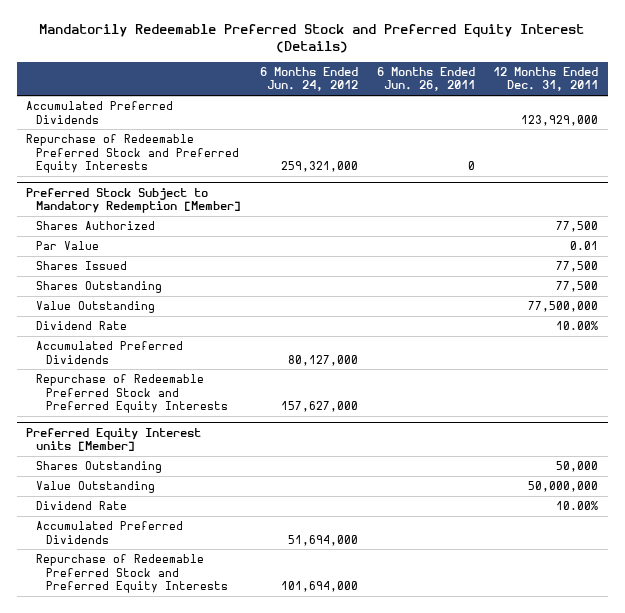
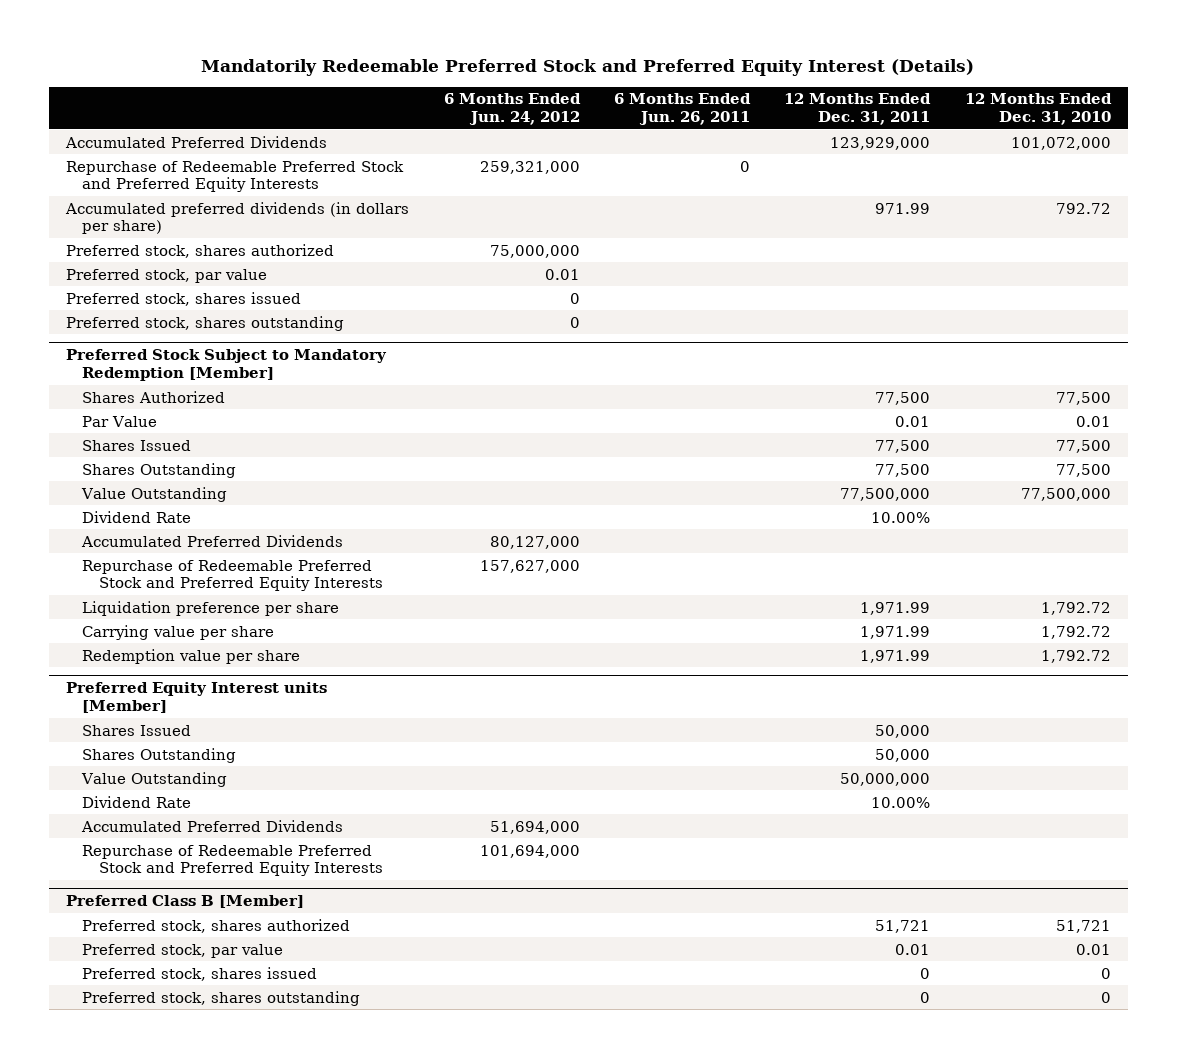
- | 6 Months Ended Jun. 24, 2012 | 6 Months Ended Jun. 26, 2011 | 12 Months Ended Dec. 31, 2011
+ | 6 Months Ended Jun. 24, 2012 | 6 Months Ended Jun. 26, 2011 | 12 Months Ended Dec. 31, 2011 | 12 Months Ended Dec. 31, 2010
+ Accumulated preferred dividends (in dollars per share) | | | 971.99 | 792.72
+ Preferred stock, shares authorized | 75,000,000 | | |
+ Preferred stock, par value | 0.01 | | |
+ Preferred stock, shares issued | 0 | | |
+ Preferred stock, shares outstanding | 0 | | |
@ Preferred Stock Subject to Mandatory Redemption [Member]
+ Liquidation preference per share | | | 1,971.99 | 1,792.72
+ Carrying value per share | | | 1,971.99 | 1,792.72
+ Redemption value per share | | | 1,971.99 | 1,792.72
@ Preferred Equity Interest units [Member]
+ Shares Issued | | | 50,000 |
+ Preferred Class B [Member]
+ Preferred stock, shares authorized | | | 51,721 | 51,721
+ Preferred stock, par value | | | 0.01 | 0.01
+ Preferred stock, shares issued | | | 0 | 0
+ Preferred stock, shares outstanding | | | 0 | 0

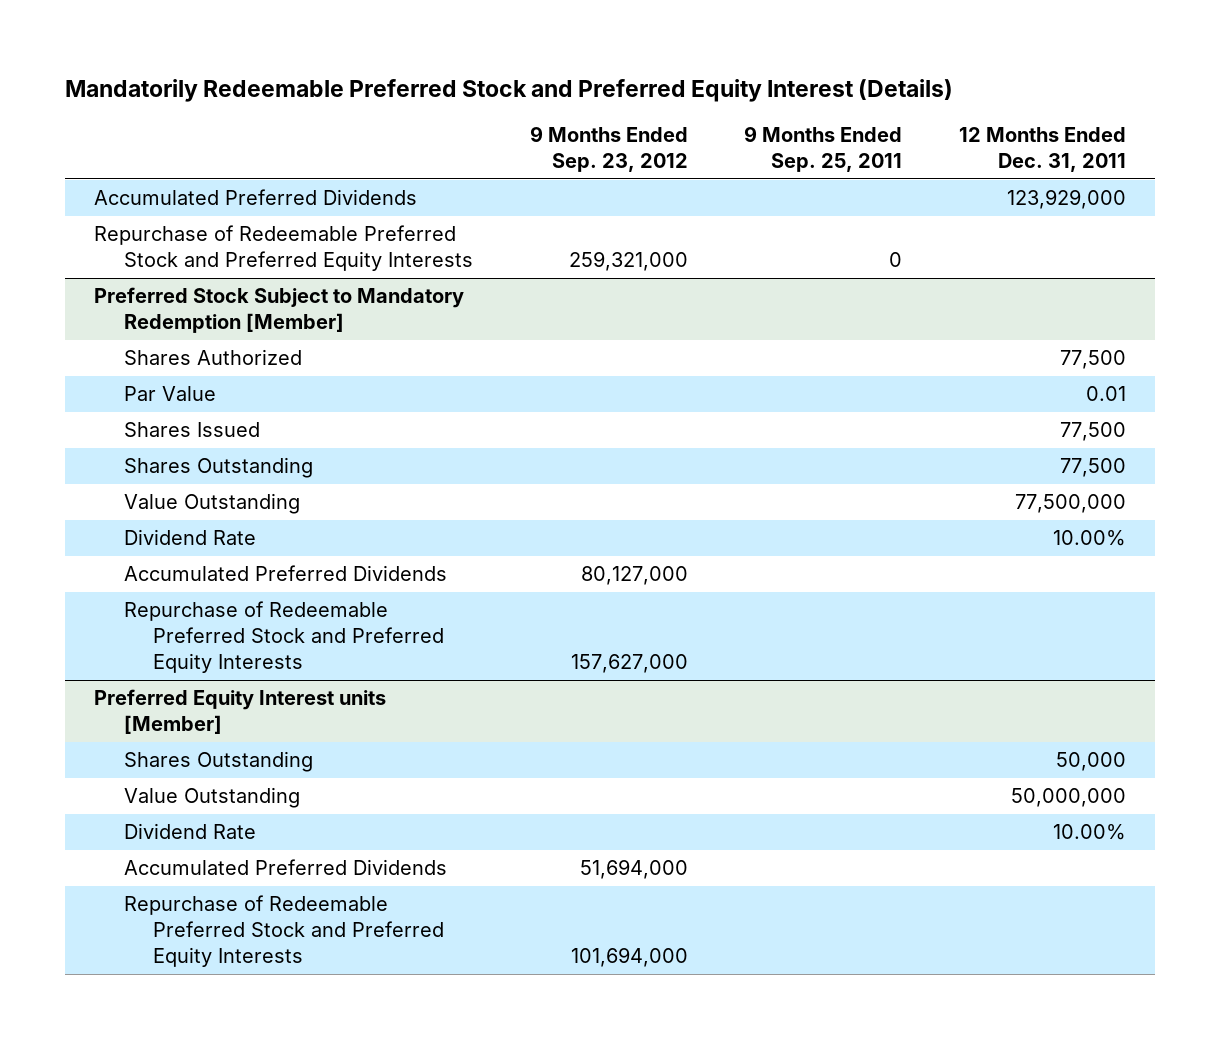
- | 6 Months Ended Jun. 24, 2012 | 6 Months Ended Jun. 26, 2011 | 12 Months Ended Dec. 31, 2011 | 12 Months Ended Dec. 31, 2010
+ | 9 Months Ended Sep. 23, 2012 | 9 Months Ended Sep. 25, 2011 | 12 Months Ended Dec. 31, 2011
- Accumulated preferred dividends (in dollars per share) | | | 971.99 | 792.72
- Preferred stock, shares authorized | 75,000,000 | | |
- Preferred stock, par value | 0.01 | | |
- Preferred stock, shares issued | 0 | | |
- Preferred stock, shares outstanding | 0 | | |
@ Preferred Stock Subject to Mandatory Redemption [Member]
- Liquidation preference per share | | | 1,971.99 | 1,792.72
- Carrying value per share | | | 1,971.99 | 1,792.72
- Redemption value per share | | | 1,971.99 | 1,792.72
@ Preferred Equity Interest units [Member]
- Shares Issued | | | 50,000 |
- Preferred Class B [Member]
- Preferred stock, shares authorized | | | 51,721 | 51,721
- Preferred stock, par value | | | 0.01 | 0.01
- Preferred stock, shares issued | | | 0 | 0
- Preferred stock, shares outstanding | | | 0 | 0

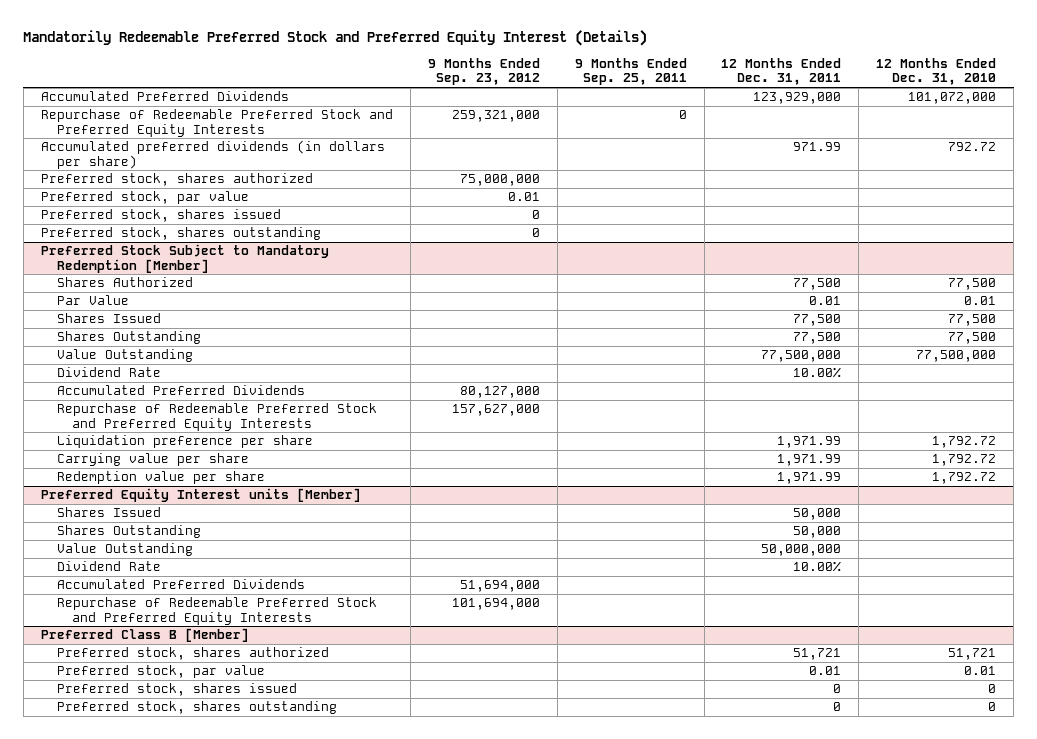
- | 9 Months Ended Sep. 23, 2012 | 9 Months Ended Sep. 25, 2011 | 12 Months Ended Dec. 31, 2011
+ | 9 Months Ended Sep. 23, 2012 | 9 Months Ended Sep. 25, 2011 | 12 Months Ended Dec. 31, 2011 | 12 Months Ended Dec. 31, 2010
+ Accumulated preferred dividends (in dollars per share) | | | 971.99 | 792.72
+ Preferred stock, shares authorized | 75,000,000 | | |
+ Preferred stock, par value | 0.01 | | |
+ Preferred stock, shares issued | 0 | | |
+ Preferred stock, shares outstanding | 0 | | |
@ Preferred Stock Subject to Mandatory Redemption [Member]
+ Liquidation preference per share | | | 1,971.99 | 1,792.72
+ Carrying value per share | | | 1,971.99 | 1,792.72
+ Redemption value per share | | | 1,971.99 | 1,792.72
@ Preferred Equity Interest units [Member]
+ Shares Issued | | | 50,000 |
+ Preferred Class B [Member]
+ Preferred stock, shares authorized | | | 51,721 | 51,721
+ Preferred stock, par value | | | 0.01 | 0.01
+ Preferred stock, shares issued | | | 0 | 0
+ Preferred stock, shares outstanding | | | 0 | 0

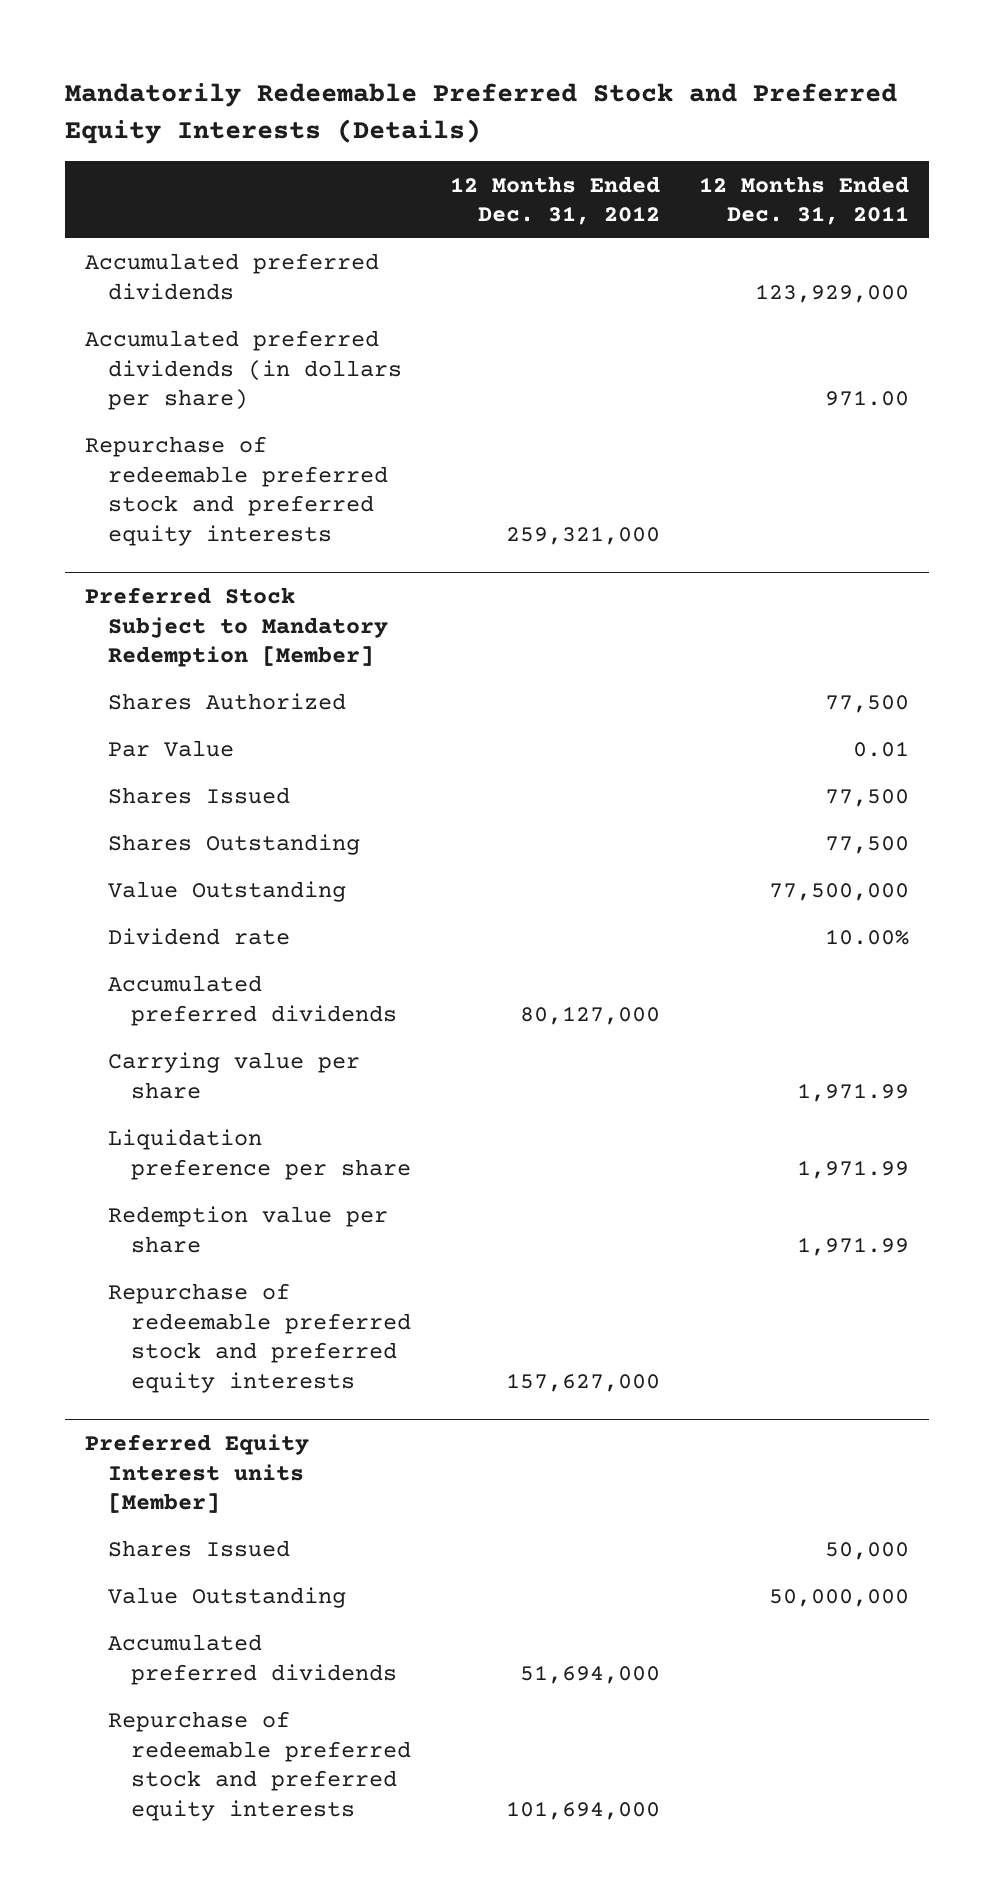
- Mandatorily Redeemable Preferred Stock and Preferred Equity Interest (Details)
+ Mandatorily Redeemable Preferred Stock and Preferred Equity Interests (Details)
- | 9 Months Ended Sep. 23, 2012 | 9 Months Ended Sep. 25, 2011 | 12 Months Ended Dec. 31, 2011 | 12 Months Ended Dec. 31, 2010
+ | 12 Months Ended Dec. 31, 2012 | 12 Months Ended Dec. 31, 2011
- Accumulated Preferred Dividends | | | 123,929,000 | 101,072,000
- Repurchase of Redeemable Preferred Stock and Preferred Equity Interests | 259,321,000 | 0 | |
- Accumulated preferred dividends (in dollars per share) | | | 971.99 | 792.72
- Preferred stock, shares authorized | 75,000,000 | | |
- Preferred stock, par value | 0.01 | | |
- Preferred stock, shares issued | 0 | | |
- Preferred stock, shares outstanding | 0 | | |
+ Accumulated preferred dividends | | 123,929,000
+ Accumulated preferred dividends (in dollars per share) | | 971.00
+ Repurchase of redeemable preferred stock and preferred equity interests | 259,321,000 |
@ Preferred Stock Subject to Mandatory Redemption [Member]
- Dividend Rate | | | 10.00% |
- Accumulated Preferred Dividends | 80,127,000 | | |
- Repurchase of Redeemable Preferred Stock and Preferred Equity Interests | 157,627,000 | | |
+ Dividend rate | | 10.00%
+ Accumulated preferred dividends | 80,127,000 |
moved down: Liquidation preference per share | | 1,971.99
+ Repurchase of redeemable preferred stock and preferred equity interests | 157,627,000 |
@ Preferred Equity Interest units [Member]
- Shares Outstanding | | | 50,000 |
- Dividend Rate | | | 10.00% |
- Accumulated Preferred Dividends | 51,694,000 | | |
- Repurchase of Redeemable Preferred Stock and Preferred Equity Interests | 101,694,000 | | |
- Preferred Class B [Member]
- Preferred stock, shares authorized | | | 51,721 | 51,721
- Preferred stock, par value | | | 0.01 | 0.01
- Preferred stock, shares issued | | | 0 | 0
- Preferred stock, shares outstanding | | | 0 | 0
@ Preferred Equity Interest units [Member]
+ Accumulated preferred dividends | 51,694,000 |
+ Repurchase of redeemable preferred stock and preferred equity interests | 101,694,000 |

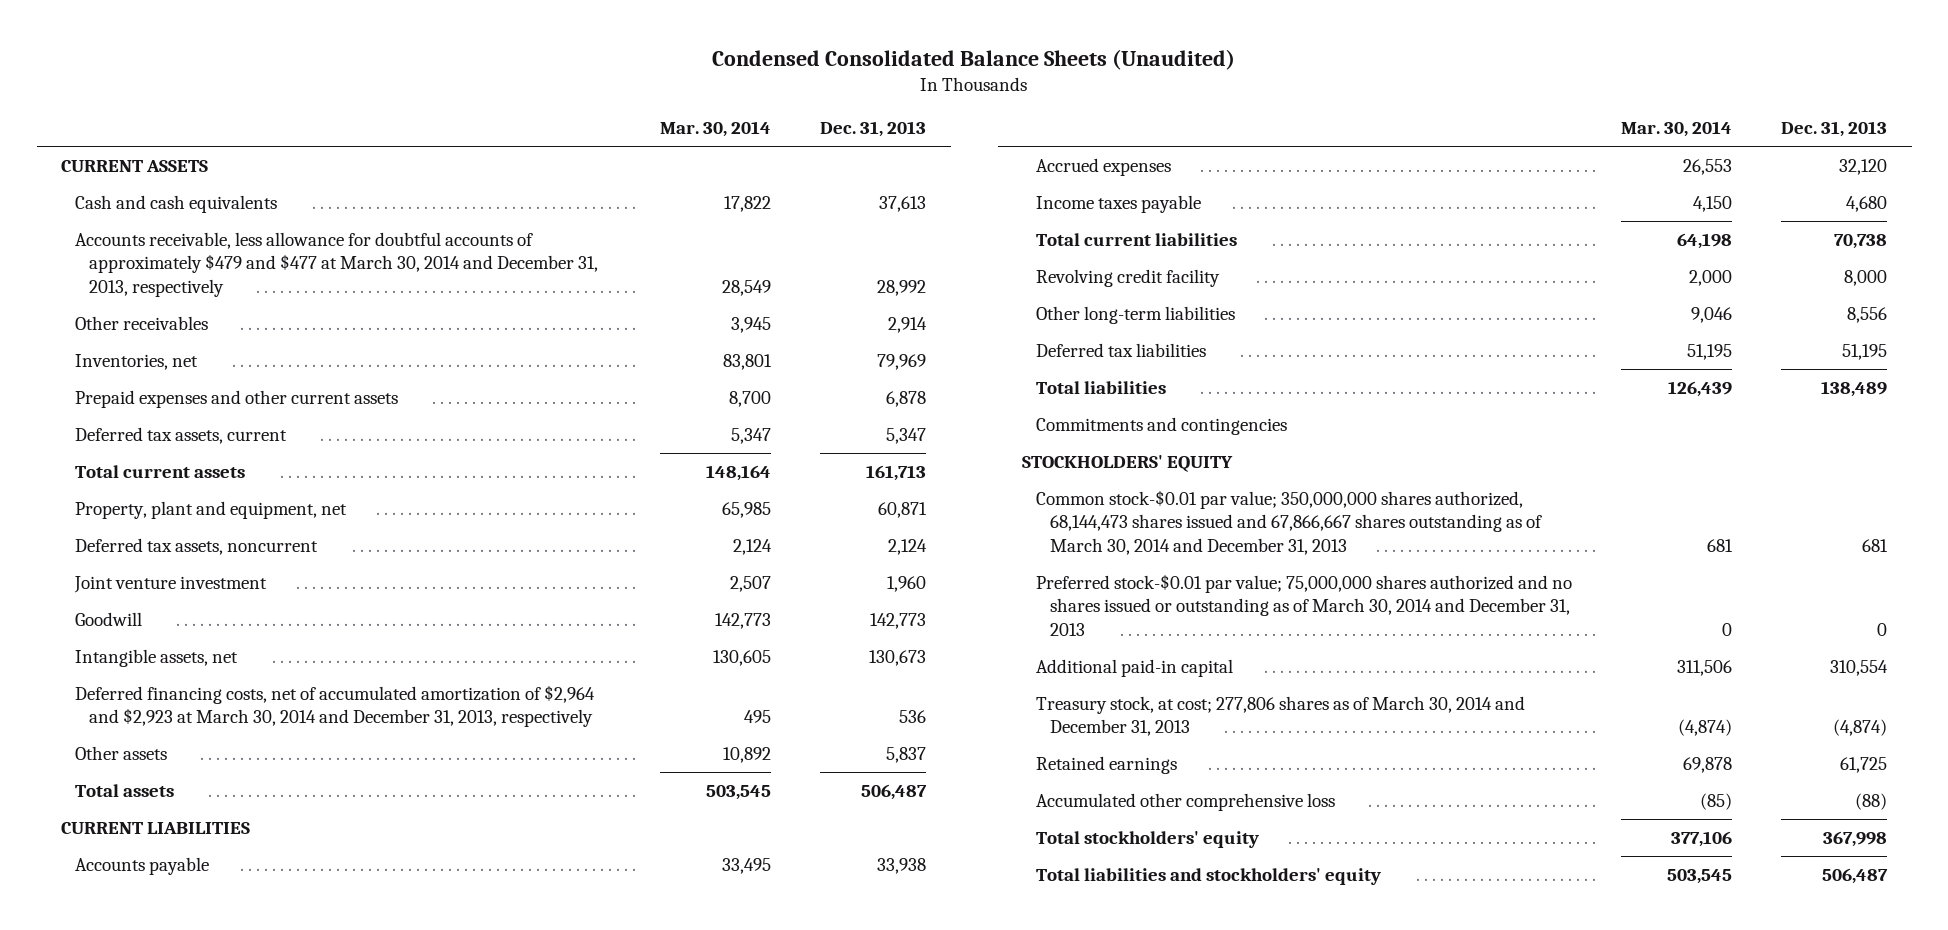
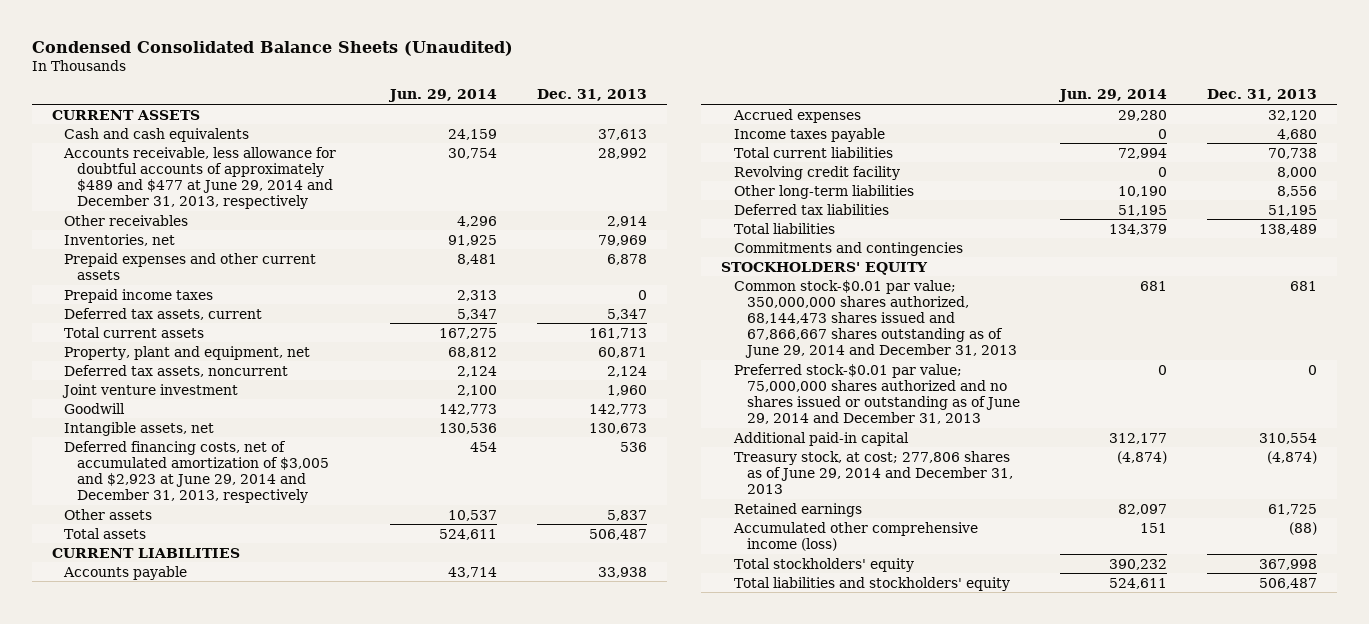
- | Mar. 30, 2014 | Dec. 31, 2013
+ | Jun. 29, 2014 | Dec. 31, 2013
- Accounts receivable, less allowance for doubtful accounts of approximately $479 and $477 at March 30, 2014 and December 31, 2013, respectively | 28,549 | 28,992
+ Accounts receivable, less allowance for doubtful accounts of approximately $489 and $477 at June 29, 2014 and December 31, 2013, respectively | 30,754 | 28,992
+ Prepaid income taxes | 2,313 | 0
- Deferred financing costs, net of accumulated amortization of $2,964 and $2,923 at March 30, 2014 and December 31, 2013, respectively | 495 | 536
+ Deferred financing costs, net of accumulated amortization of $3,005 and $2,923 at June 29, 2014 and December 31, 2013, respectively | 454 | 536
- Common stock-$0.01 par value; 350,000,000 shares authorized, 68,144,473 shares issued and 67,866,667 shares outstanding as of March 30, 2014 and December 31, 2013 | 681 | 681
- Preferred stock-$0.01 par value; 75,000,000 shares authorized and no shares issued or outstanding as of March 30, 2014 and December 31, 2013 | 0 | 0
+ Common stock-$0.01 par value; 350,000,000 shares authorized, 68,144,473 shares issued and 67,866,667 shares outstanding as of June 29, 2014 and December 31, 2013 | 681 | 681
+ Preferred stock-$0.01 par value; 75,000,000 shares authorized and no shares issued or outstanding as of June 29, 2014 and December 31, 2013 | 0 | 0
- Treasury stock, at cost; 277,806 shares as of March 30, 2014 and December 31, 2013 | (4,874) | (4,874)
+ Treasury stock, at cost; 277,806 shares as of June 29, 2014 and December 31, 2013 | (4,874) | (4,874)
- Accumulated other comprehensive loss | (85) | (88)
+ Accumulated other comprehensive income (loss) | 151 | (88)

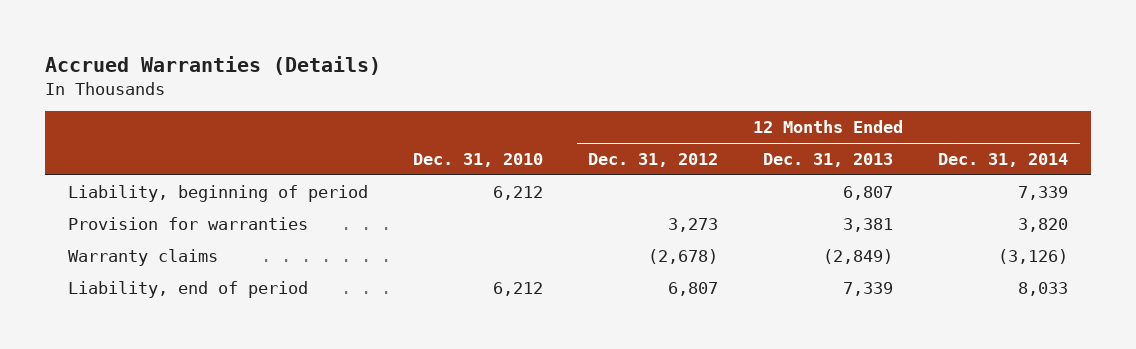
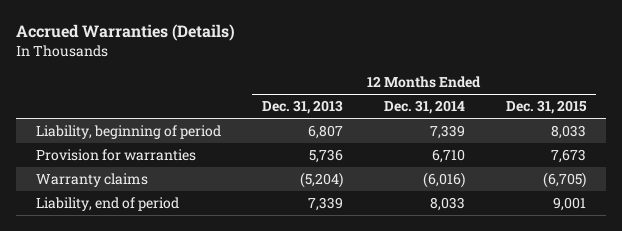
- | Dec. 31, 2010 | 12 Months Ended Dec. 31, 2012 | 12 Months Ended Dec. 31, 2013 | 12 Months Ended Dec. 31, 2014
+ | 12 Months Ended Dec. 31, 2013 | 12 Months Ended Dec. 31, 2014 | 12 Months Ended Dec. 31, 2015
- Provision for warranties | | 3,273 | 3,381 | 3,820
- Warranty claims | | (2,678) | (2,849) | (3,126)
+ Provision for warranties | 5,736 | 6,710 | 7,673
+ Warranty claims | (5,204) | (6,016) | (6,705)

